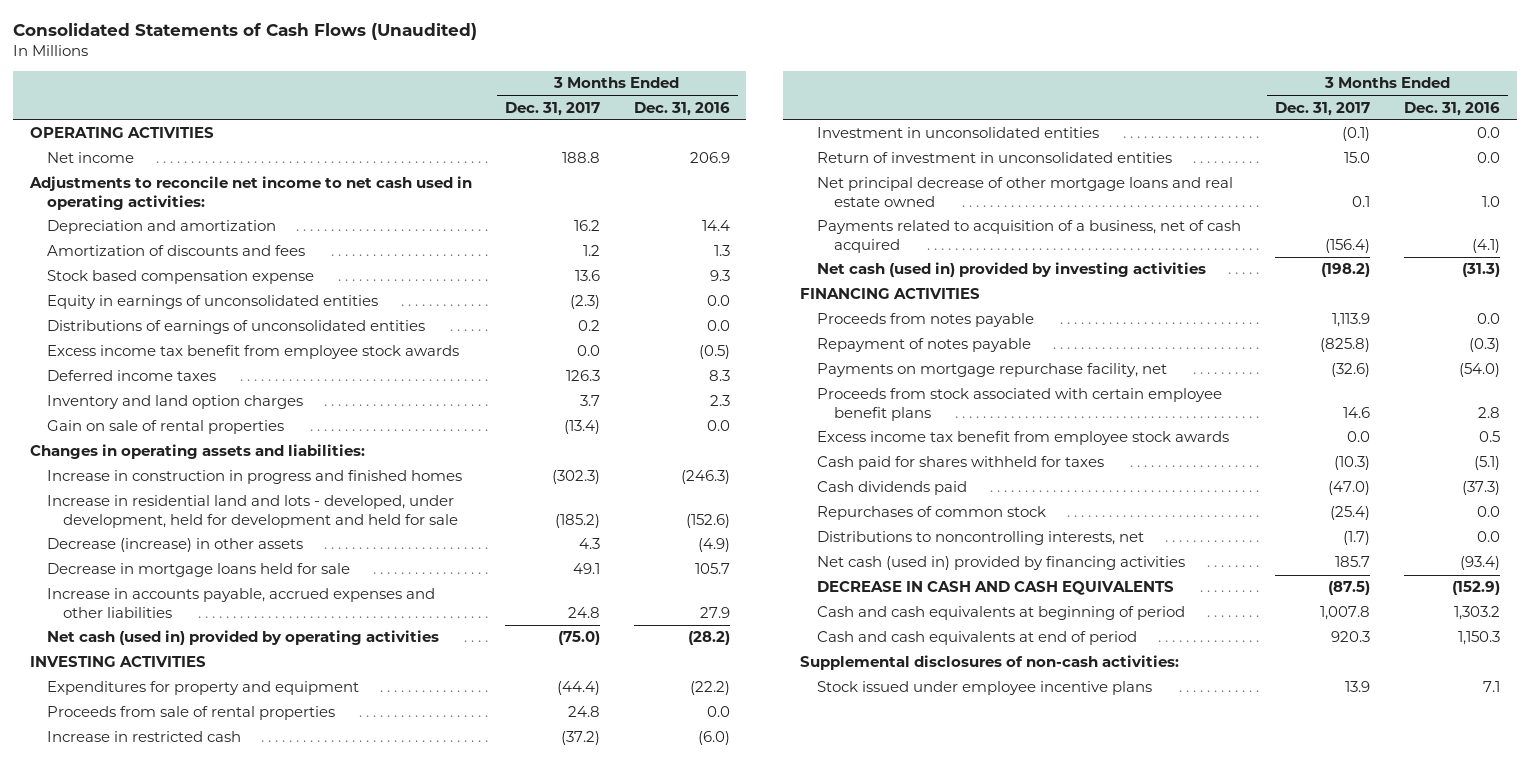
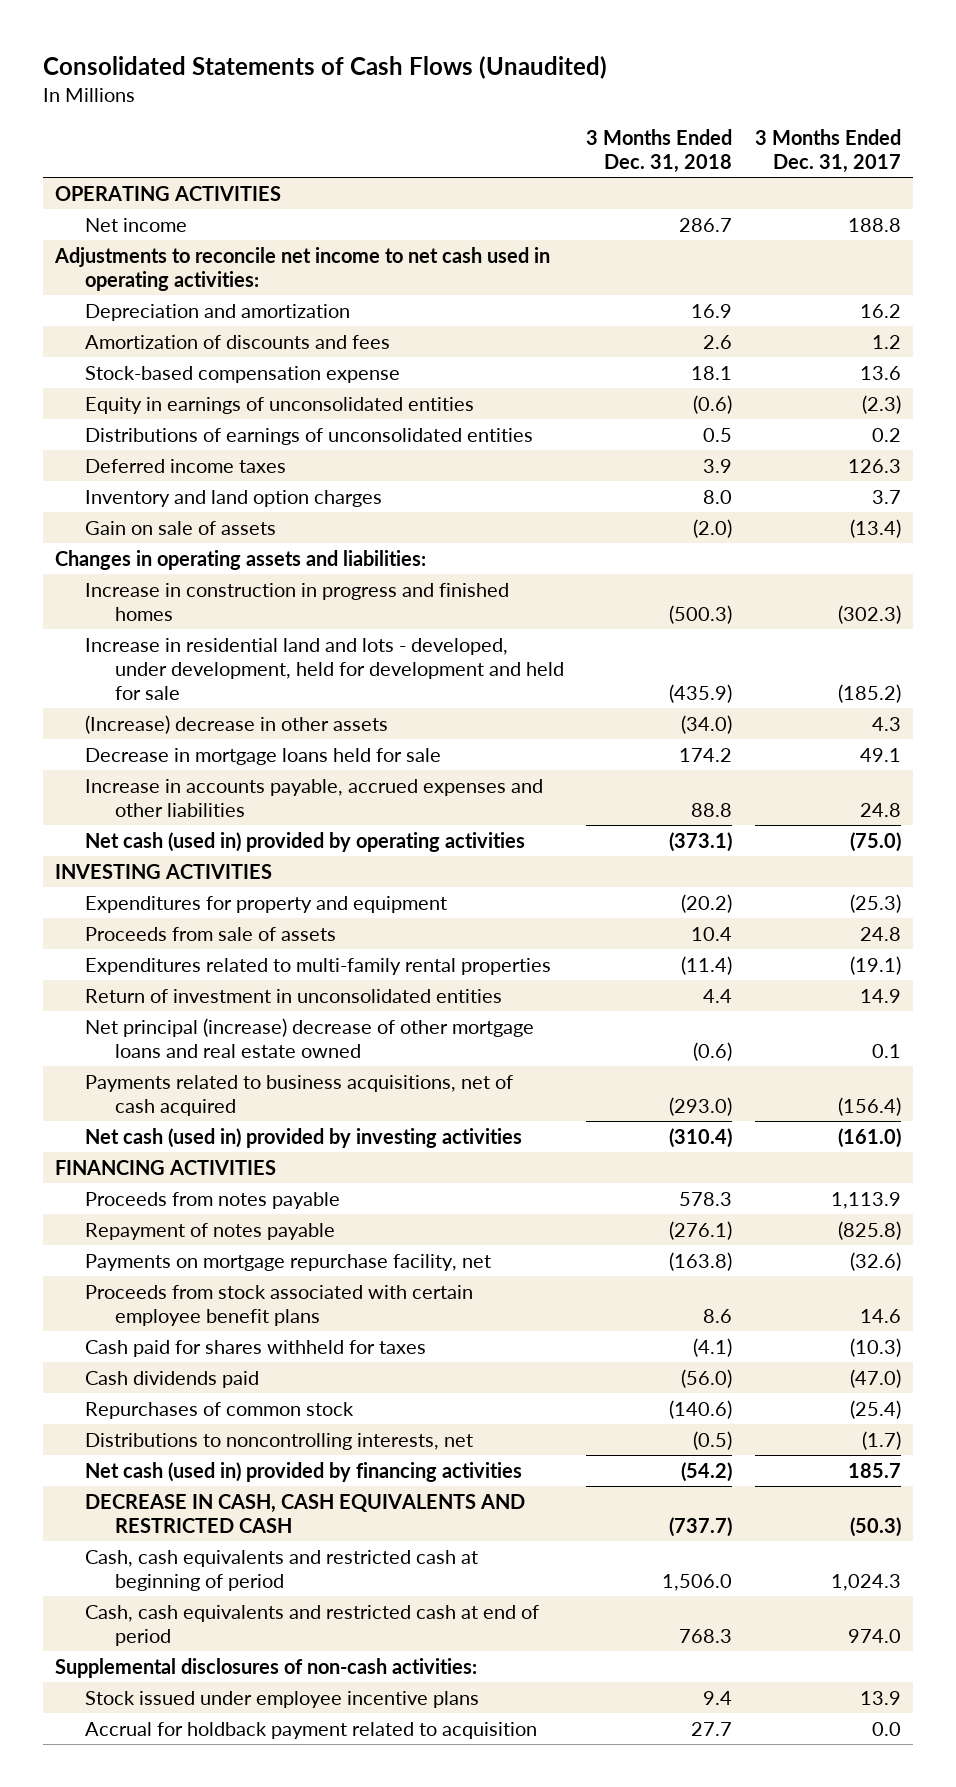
- | 3 Months Ended Dec. 31, 2017 | 3 Months Ended Dec. 31, 2016
+ | 3 Months Ended Dec. 31, 2018 | 3 Months Ended Dec. 31, 2017
- Stock based compensation expense | 13.6 | 9.3
+ Stock-based compensation expense | 18.1 | 13.6
- Excess income tax benefit from employee stock awards | 0.0 | (0.5)
- Gain on sale of rental properties | (13.4) | 0.0
+ Gain on sale of assets | (2.0) | (13.4)
- Decrease (increase) in other assets | 4.3 | (4.9)
+ (Increase) decrease in other assets | (34.0) | 4.3
- Expenditures for property and equipment | (44.4) | (22.2)
- Proceeds from sale of rental properties | 24.8 | 0.0
- Increase in restricted cash | (37.2) | (6.0)
- Investment in unconsolidated entities | (0.1) | 0.0
- Return of investment in unconsolidated entities | 15.0 | 0.0
- Net principal decrease of other mortgage loans and real estate owned | 0.1 | 1.0
- Payments related to acquisition of a business, net of cash acquired | (156.4) | (4.1)
- Net cash (used in) provided by investing activities | (198.2) | (31.3)
+ Expenditures for property and equipment | (20.2) | (25.3)
+ Proceeds from sale of assets | 10.4 | 24.8
+ Expenditures related to multi-family rental properties | (11.4) | (19.1)
+ Return of investment in unconsolidated entities | 4.4 | 14.9
+ Net principal (increase) decrease of other mortgage loans and real estate owned | (0.6) | 0.1
+ Payments related to business acquisitions, net of cash acquired | (293.0) | (156.4)
+ Net cash (used in) provided by investing activities | (310.4) | (161.0)
- Excess income tax benefit from employee stock awards | 0.0 | 0.5
- DECREASE IN CASH AND CASH EQUIVALENTS | (87.5) | (152.9)
- Cash and cash equivalents at beginning of period | 1,007.8 | 1,303.2
- Cash and cash equivalents at end of period | 920.3 | 1,150.3
+ DECREASE IN CASH, CASH EQUIVALENTS AND RESTRICTED CASH | (737.7) | (50.3)
+ Cash, cash equivalents and restricted cash at beginning of period | 1,506.0 | 1,024.3
+ Cash, cash equivalents and restricted cash at end of period | 768.3 | 974.0
+ Accrual for holdback payment related to acquisition | 27.7 | 0.0

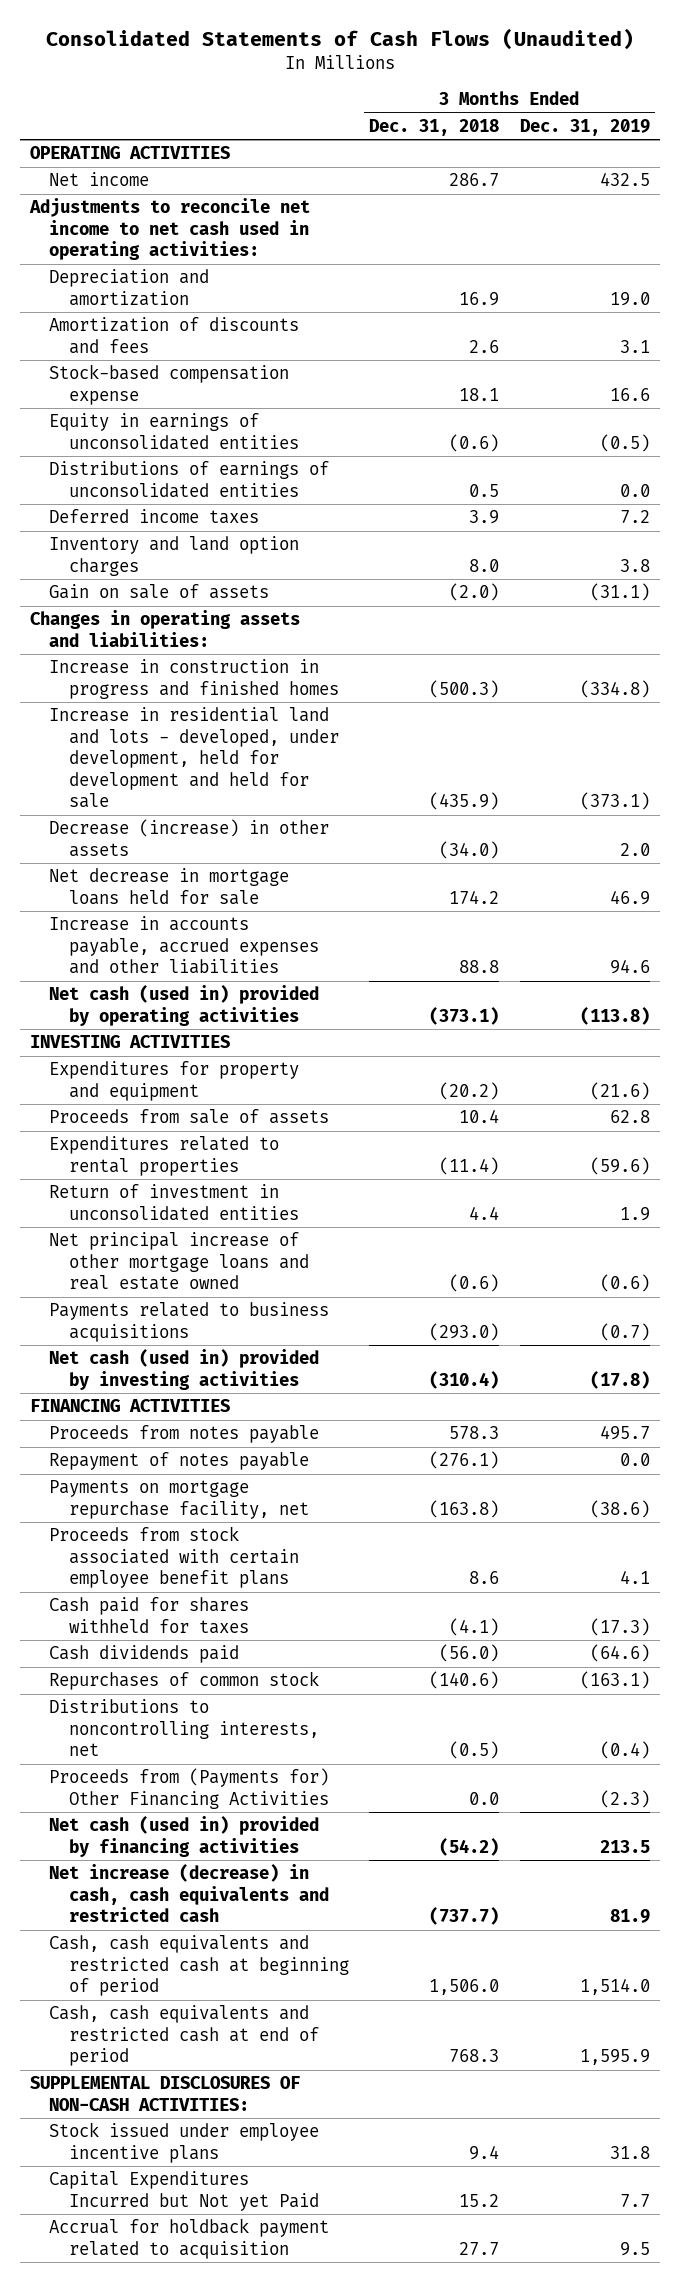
- | 3 Months Ended Dec. 31, 2018 | 3 Months Ended Dec. 31, 2017
+ | 3 Months Ended Dec. 31, 2018 | 3 Months Ended Dec. 31, 2019
- (Increase) decrease in other assets | (34.0) | 4.3
- Decrease in mortgage loans held for sale | 174.2 | 49.1
+ Decrease (increase) in other assets | (34.0) | 2.0
+ Net decrease in mortgage loans held for sale | 174.2 | 46.9
- Expenditures related to multi-family rental properties | (11.4) | (19.1)
+ Expenditures related to rental properties | (11.4) | (59.6)
- Net principal (increase) decrease of other mortgage loans and real estate owned | (0.6) | 0.1
- Payments related to business acquisitions, net of cash acquired | (293.0) | (156.4)
+ Net principal increase of other mortgage loans and real estate owned | (0.6) | (0.6)
+ Payments related to business acquisitions | (293.0) | (0.7)
+ Proceeds from (Payments for) Other Financing Activities | 0.0 | (2.3)
- DECREASE IN CASH, CASH EQUIVALENTS AND RESTRICTED CASH | (737.7) | (50.3)
+ Net increase (decrease) in cash, cash equivalents and restricted cash | (737.7) | 81.9
- Supplemental disclosures of non-cash activities:
+ SUPPLEMENTAL DISCLOSURES OF NON-CASH ACTIVITIES:
+ Capital Expenditures Incurred but Not yet Paid | 15.2 | 7.7

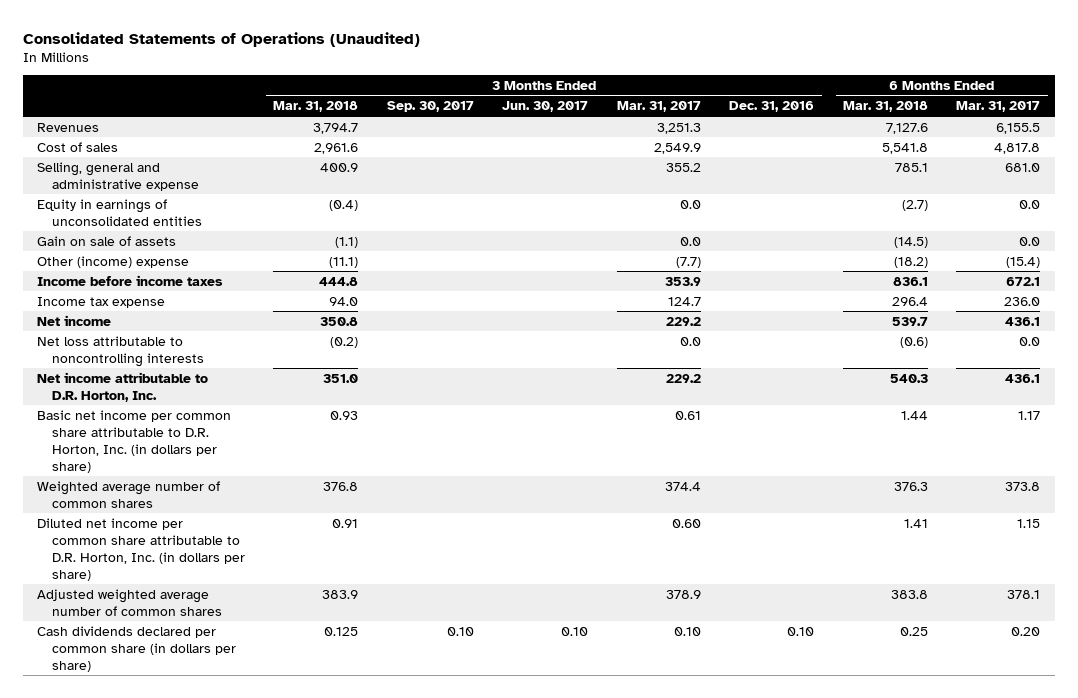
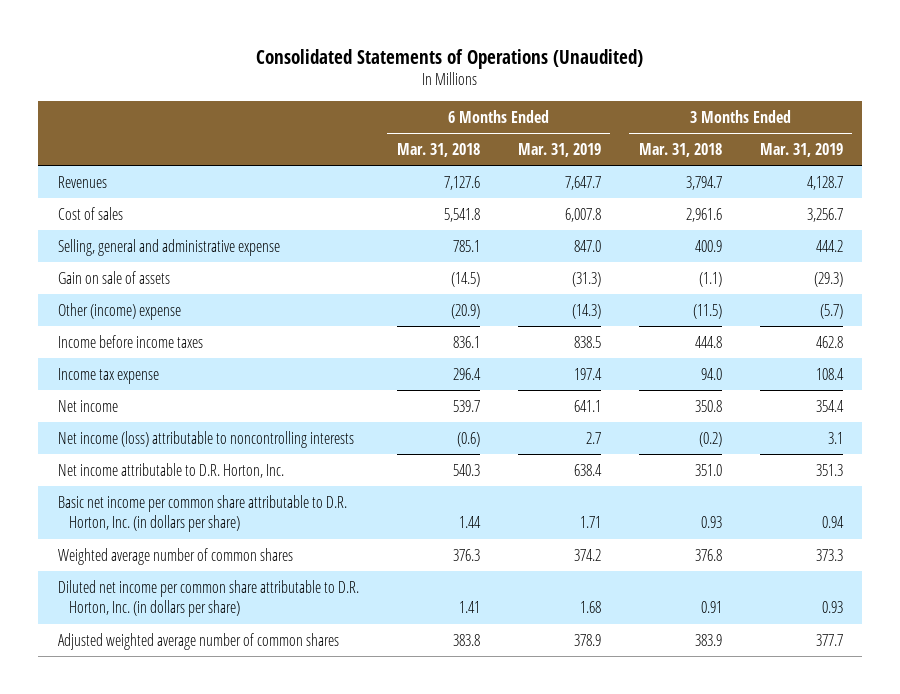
- | 3 Months Ended Mar. 31, 2018 | 3 Months Ended Sep. 30, 2017 | 3 Months Ended Jun. 30, 2017 | 3 Months Ended Mar. 31, 2017 | 3 Months Ended Dec. 31, 2016 | 6 Months Ended Mar. 31, 2018 | 6 Months Ended Mar. 31, 2017
+ | 6 Months Ended Mar. 31, 2018 | 6 Months Ended Mar. 31, 2019 | 3 Months Ended Mar. 31, 2018 | 3 Months Ended Mar. 31, 2019
- Equity in earnings of unconsolidated entities | (0.4) | | | 0.0 | | (2.7) | 0.0
- Other (income) expense | (11.1) | | | (7.7) | | (18.2) | (15.4)
+ Other (income) expense | (20.9) | (14.3) | (11.5) | (5.7)
- Net loss attributable to noncontrolling interests | (0.2) | | | 0.0 | | (0.6) | 0.0
+ Net income (loss) attributable to noncontrolling interests | (0.6) | 2.7 | (0.2) | 3.1
- Cash dividends declared per common share (in dollars per share) | 0.125 | 0.10 | 0.10 | 0.10 | 0.10 | 0.25 | 0.20

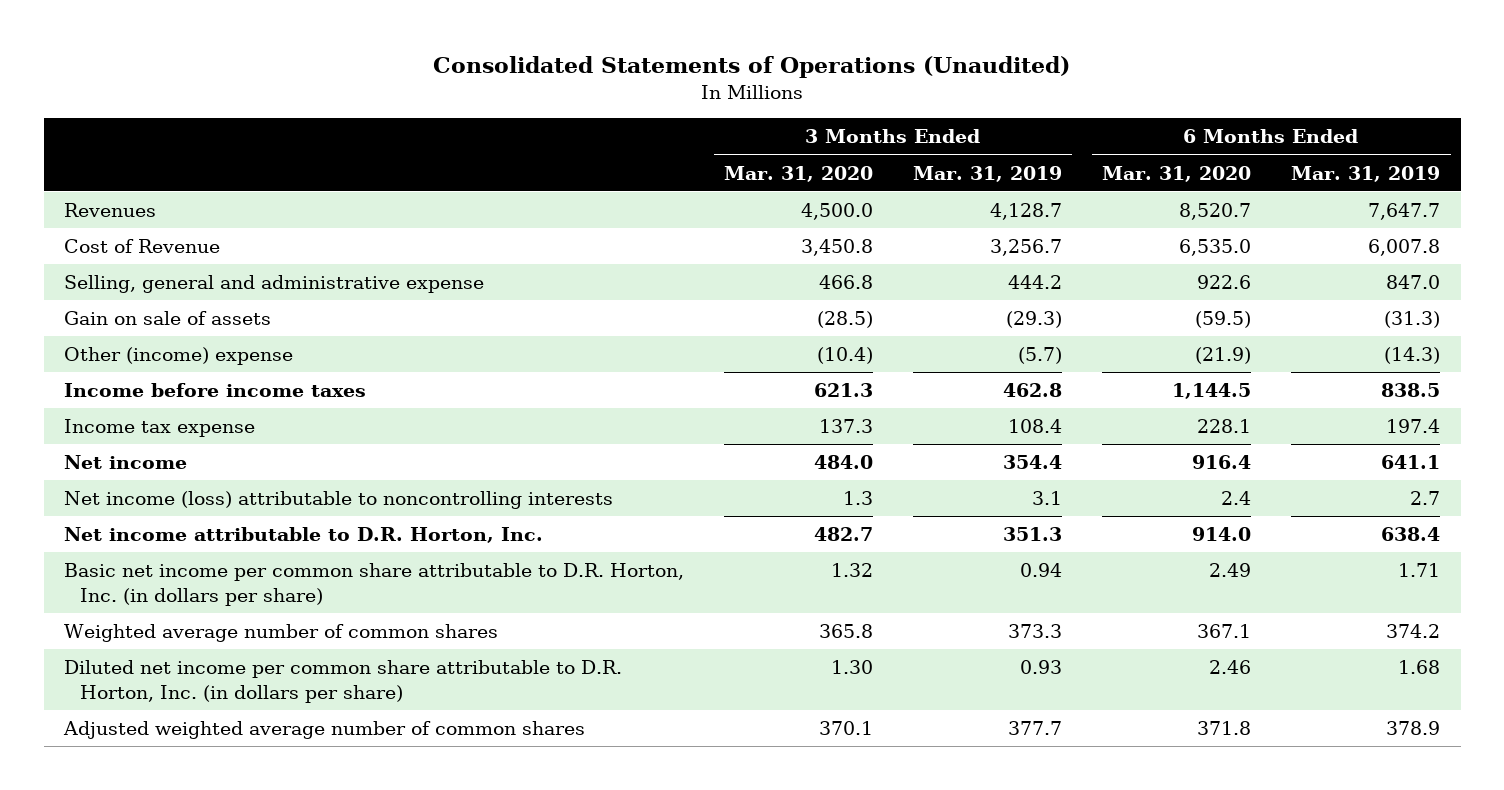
- | 6 Months Ended Mar. 31, 2018 | 6 Months Ended Mar. 31, 2019 | 3 Months Ended Mar. 31, 2018 | 3 Months Ended Mar. 31, 2019
+ | 3 Months Ended Mar. 31, 2020 | 3 Months Ended Mar. 31, 2019 | 6 Months Ended Mar. 31, 2020 | 6 Months Ended Mar. 31, 2019
- Cost of sales | 5,541.8 | 6,007.8 | 2,961.6 | 3,256.7
+ Cost of Revenue | 3,450.8 | 3,256.7 | 6,535.0 | 6,007.8

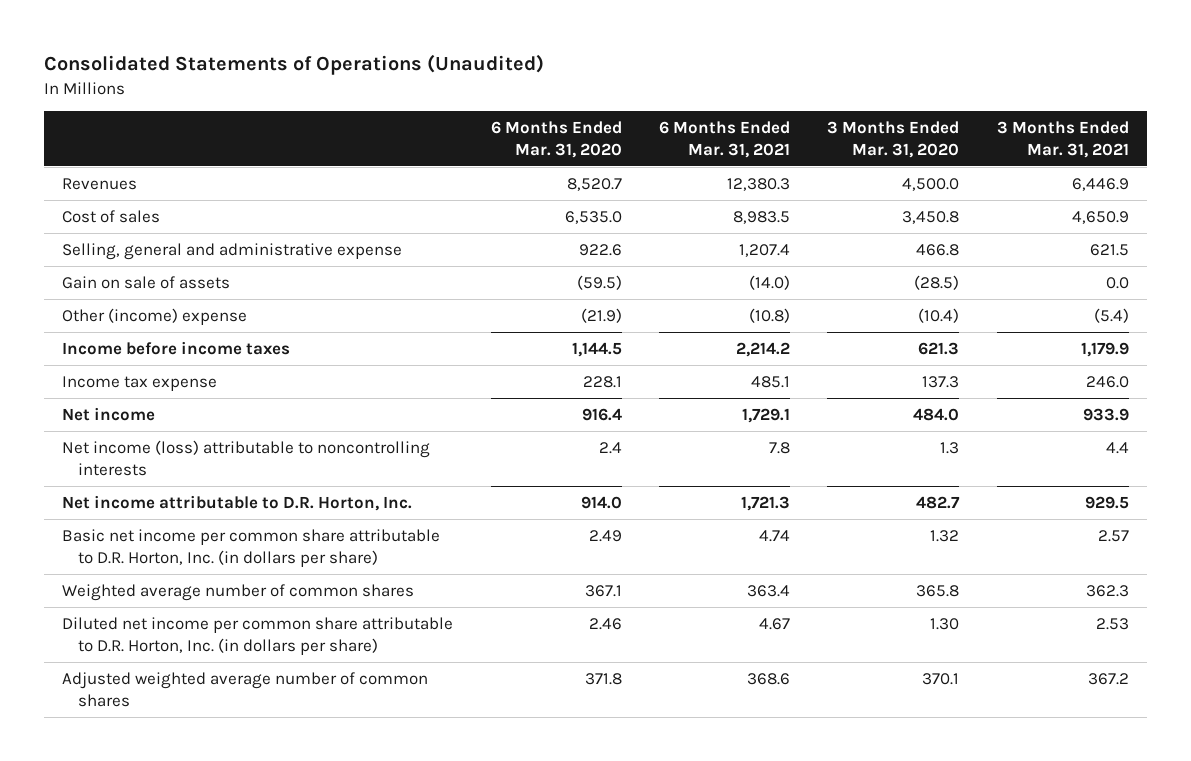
- | 3 Months Ended Mar. 31, 2020 | 3 Months Ended Mar. 31, 2019 | 6 Months Ended Mar. 31, 2020 | 6 Months Ended Mar. 31, 2019
+ | 6 Months Ended Mar. 31, 2020 | 6 Months Ended Mar. 31, 2021 | 3 Months Ended Mar. 31, 2020 | 3 Months Ended Mar. 31, 2021
- Cost of Revenue | 3,450.8 | 3,256.7 | 6,535.0 | 6,007.8
+ Cost of sales | 6,535.0 | 8,983.5 | 3,450.8 | 4,650.9

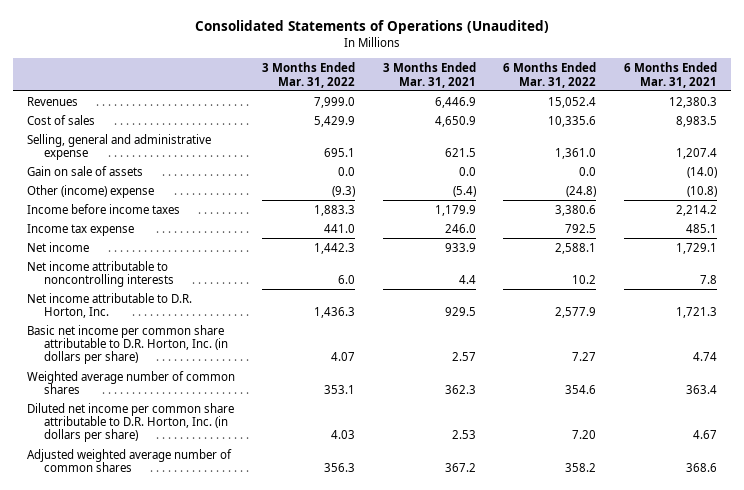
- | 6 Months Ended Mar. 31, 2020 | 6 Months Ended Mar. 31, 2021 | 3 Months Ended Mar. 31, 2020 | 3 Months Ended Mar. 31, 2021
+ | 3 Months Ended Mar. 31, 2022 | 3 Months Ended Mar. 31, 2021 | 6 Months Ended Mar. 31, 2022 | 6 Months Ended Mar. 31, 2021
- Net income (loss) attributable to noncontrolling interests | 2.4 | 7.8 | 1.3 | 4.4
+ Net income attributable to noncontrolling interests | 6.0 | 4.4 | 10.2 | 7.8

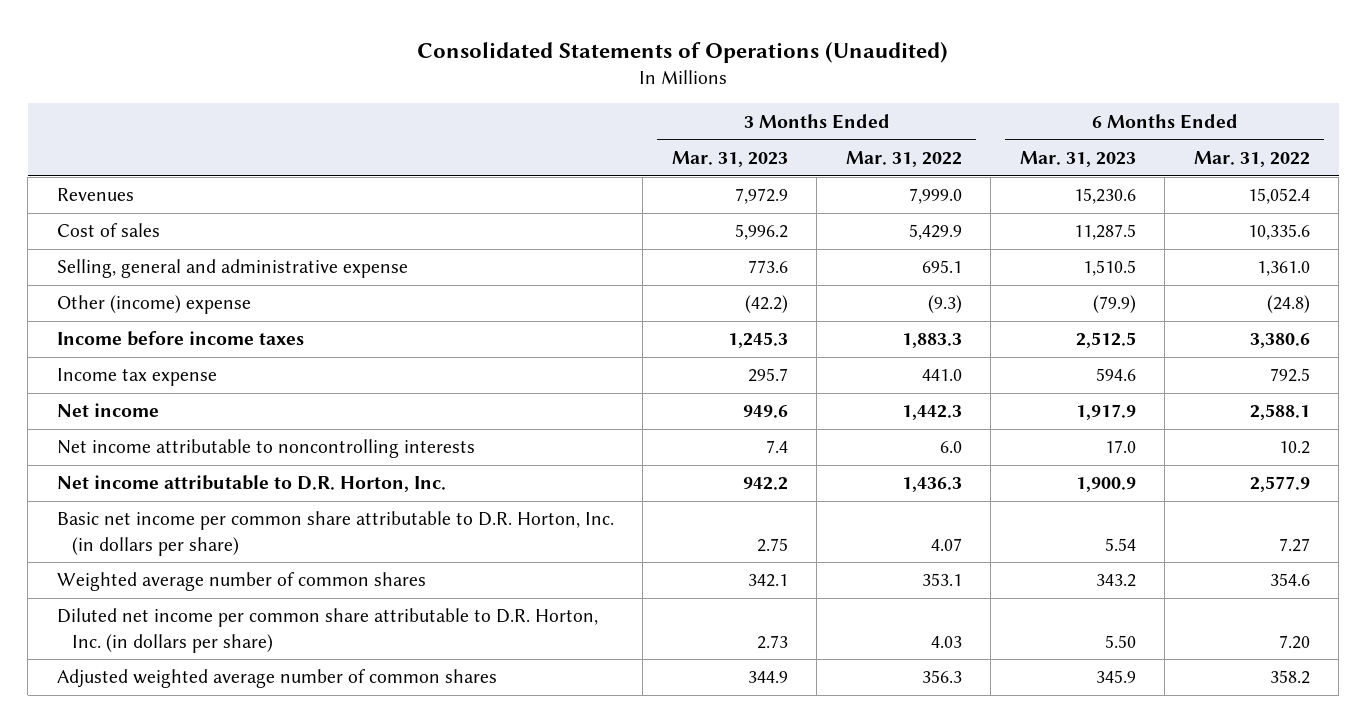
- | 3 Months Ended Mar. 31, 2022 | 3 Months Ended Mar. 31, 2021 | 6 Months Ended Mar. 31, 2022 | 6 Months Ended Mar. 31, 2021
+ | 3 Months Ended Mar. 31, 2023 | 3 Months Ended Mar. 31, 2022 | 6 Months Ended Mar. 31, 2023 | 6 Months Ended Mar. 31, 2022
- Gain on sale of assets | 0.0 | 0.0 | 0.0 | (14.0)

